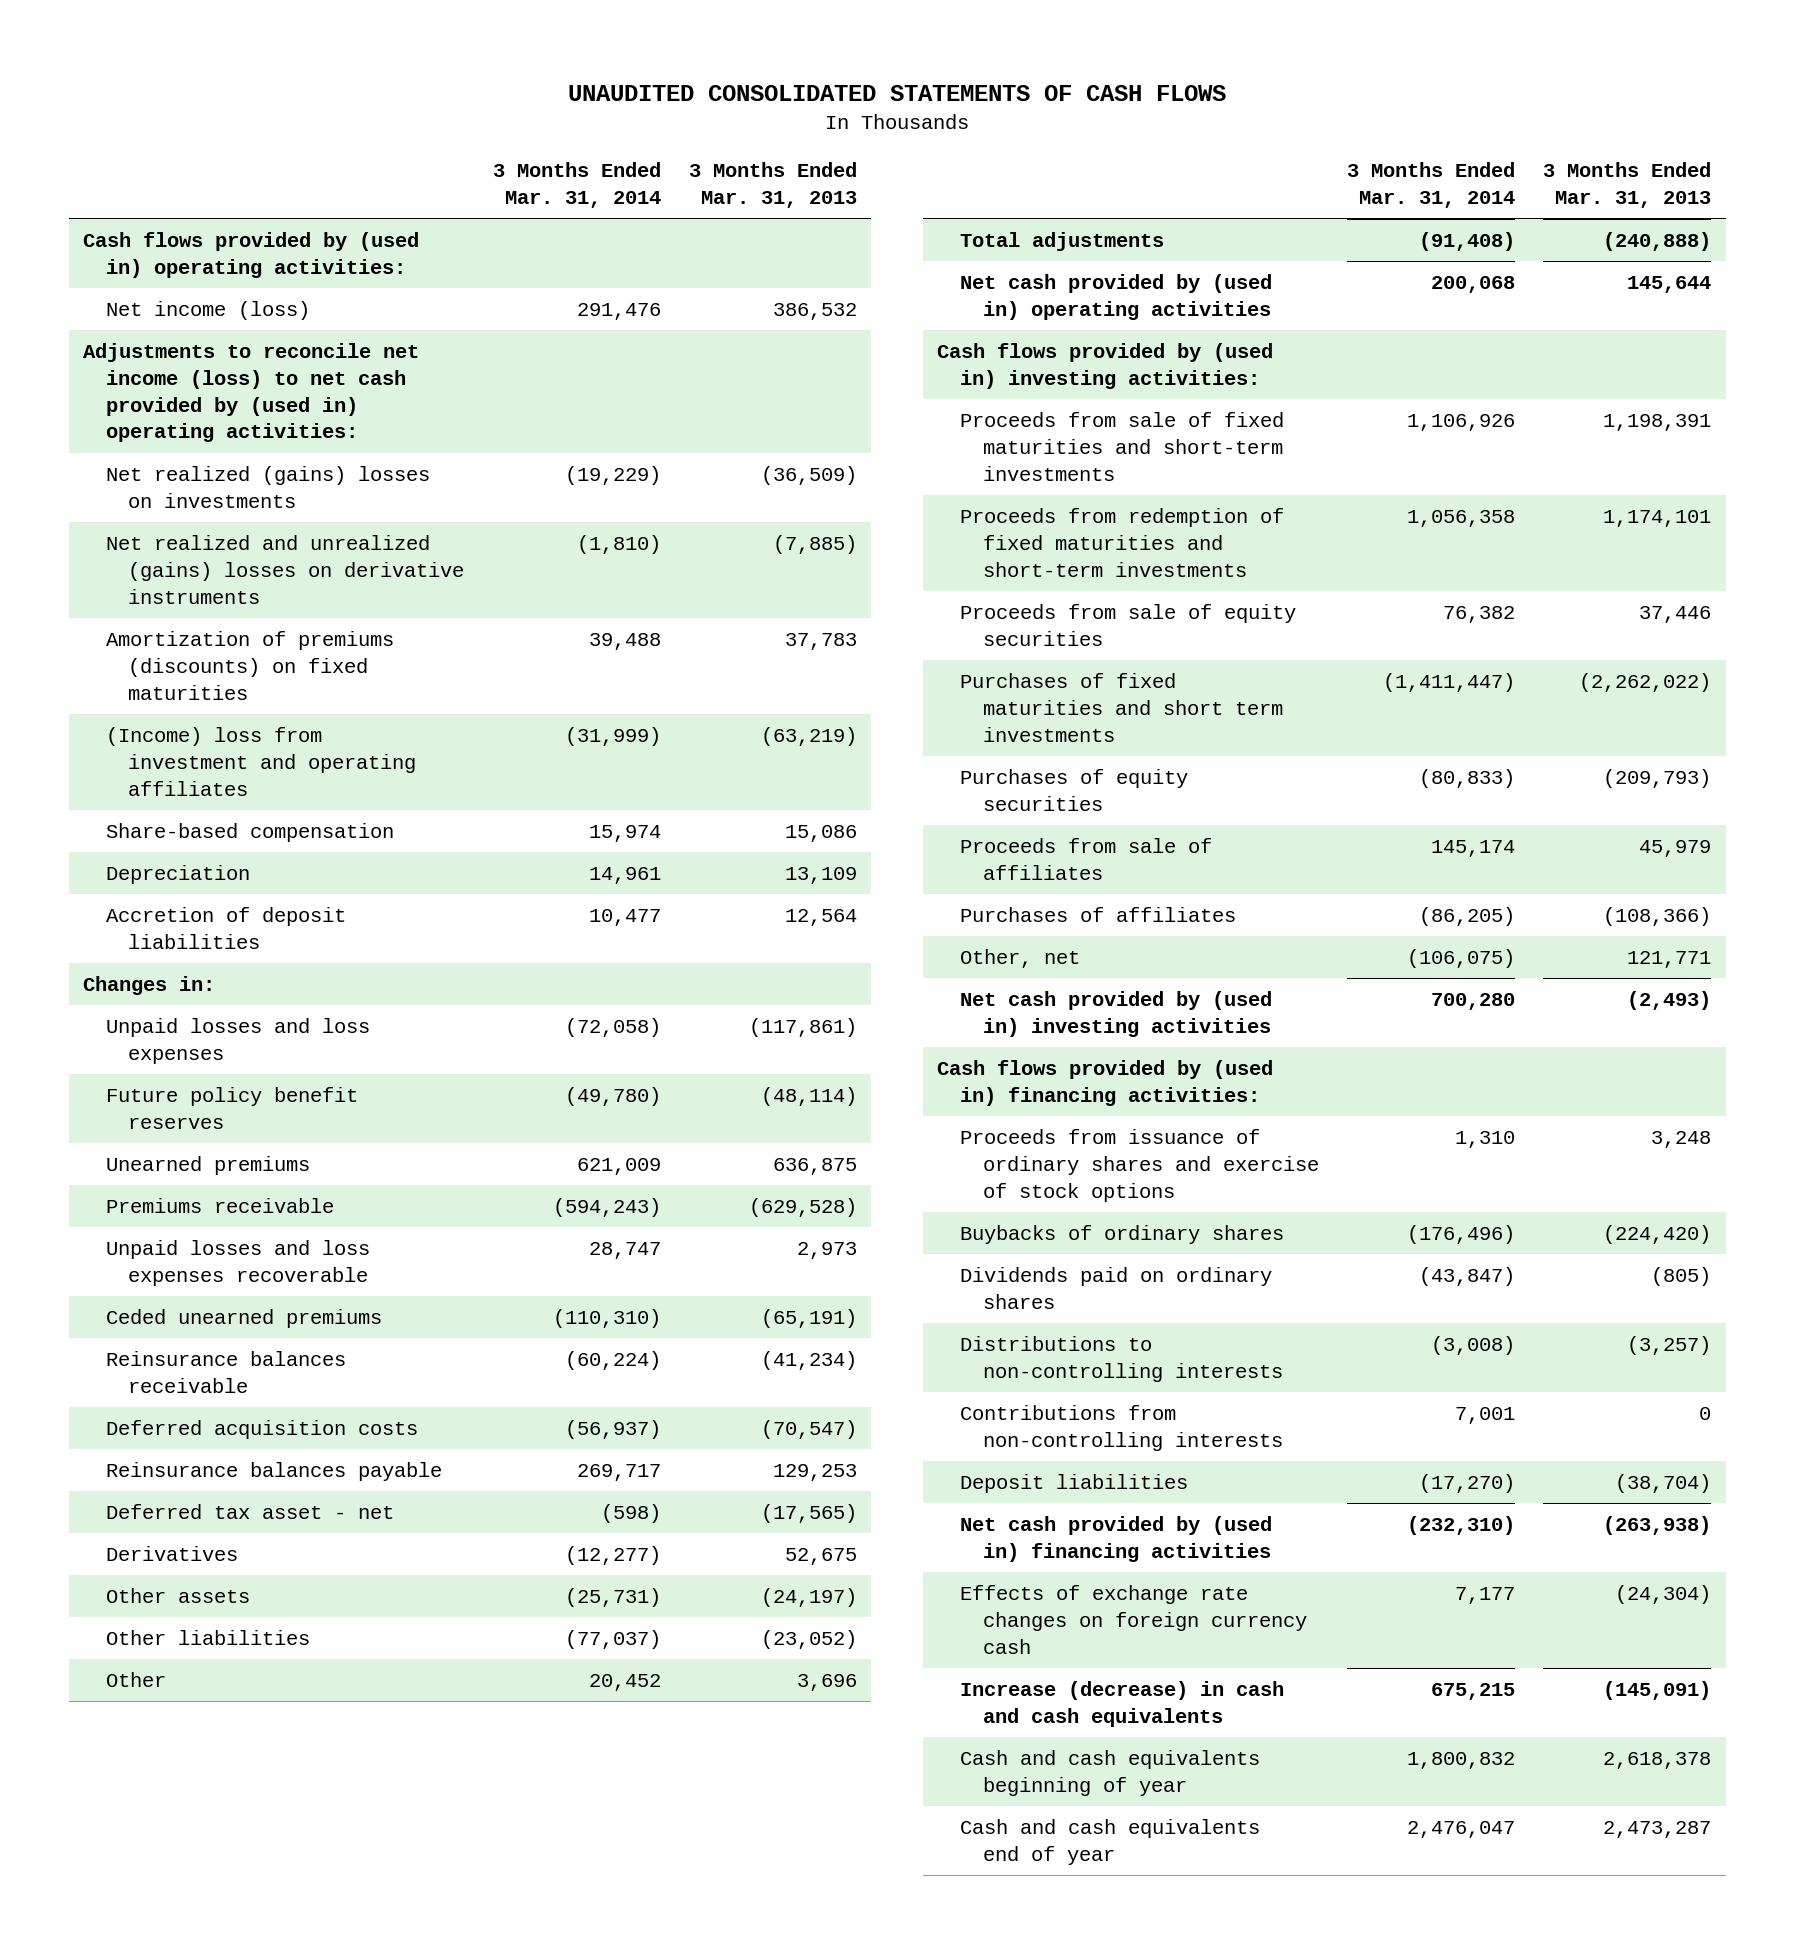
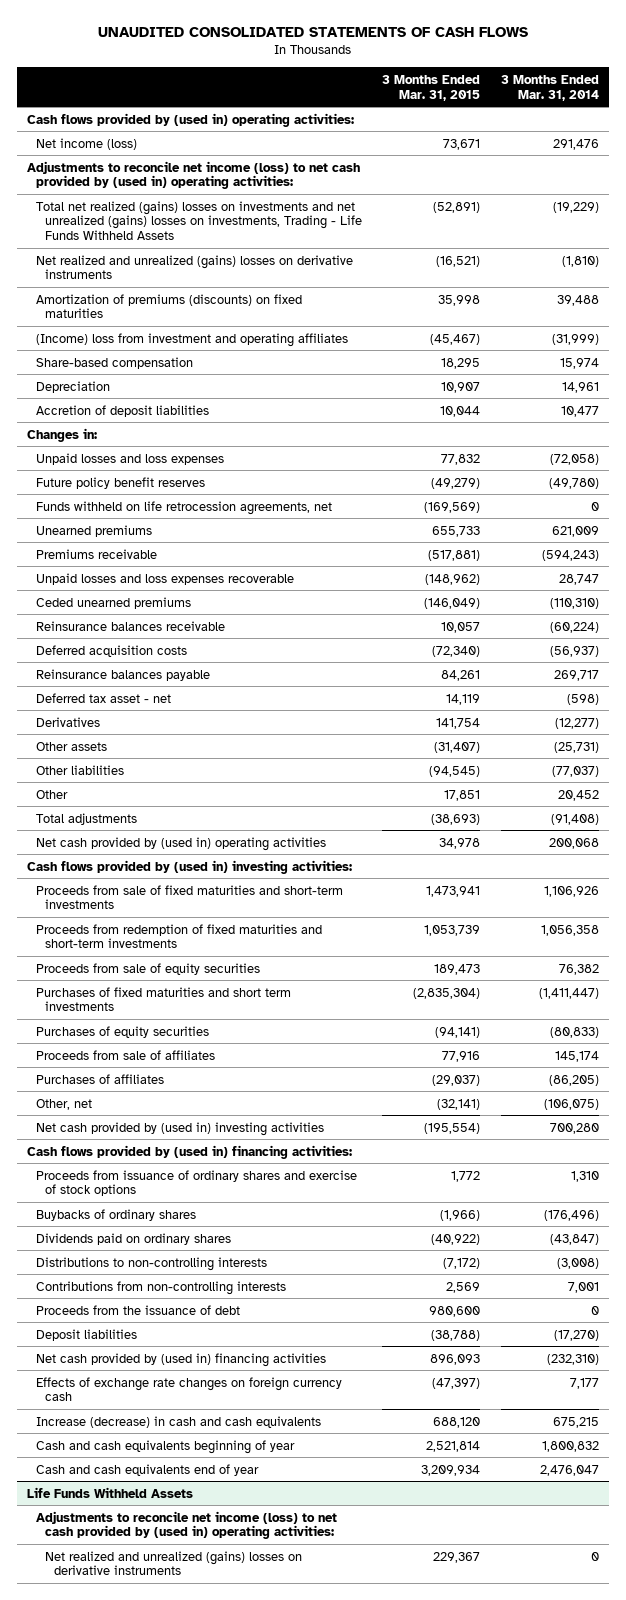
- | 3 Months Ended Mar. 31, 2014 | 3 Months Ended Mar. 31, 2013
+ | 3 Months Ended Mar. 31, 2015 | 3 Months Ended Mar. 31, 2014
- Net realized (gains) losses on investments | (19,229) | (36,509)
+ Total net realized (gains) losses on investments and net unrealized (gains) losses on investments, Trading - Life Funds Withheld Assets | (52,891) | (19,229)
+ Funds withheld on life retrocession agreements, net | (169,569) | 0
+ Proceeds from the issuance of debt | 980,600 | 0
+ Life Funds Withheld Assets
+ Adjustments to reconcile net income (loss) to net cash provided by (used in) operating activities:
+ Net realized and unrealized (gains) losses on derivative instruments | 229,367 | 0

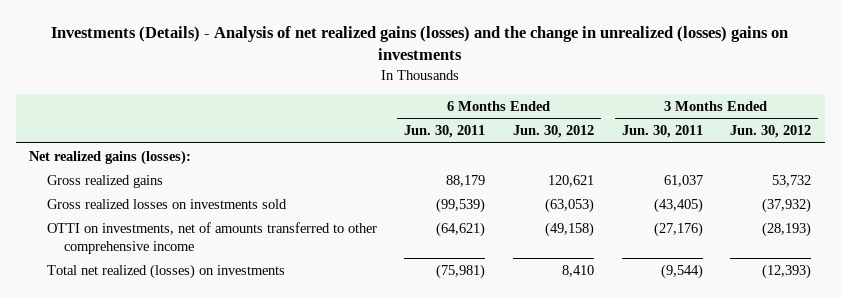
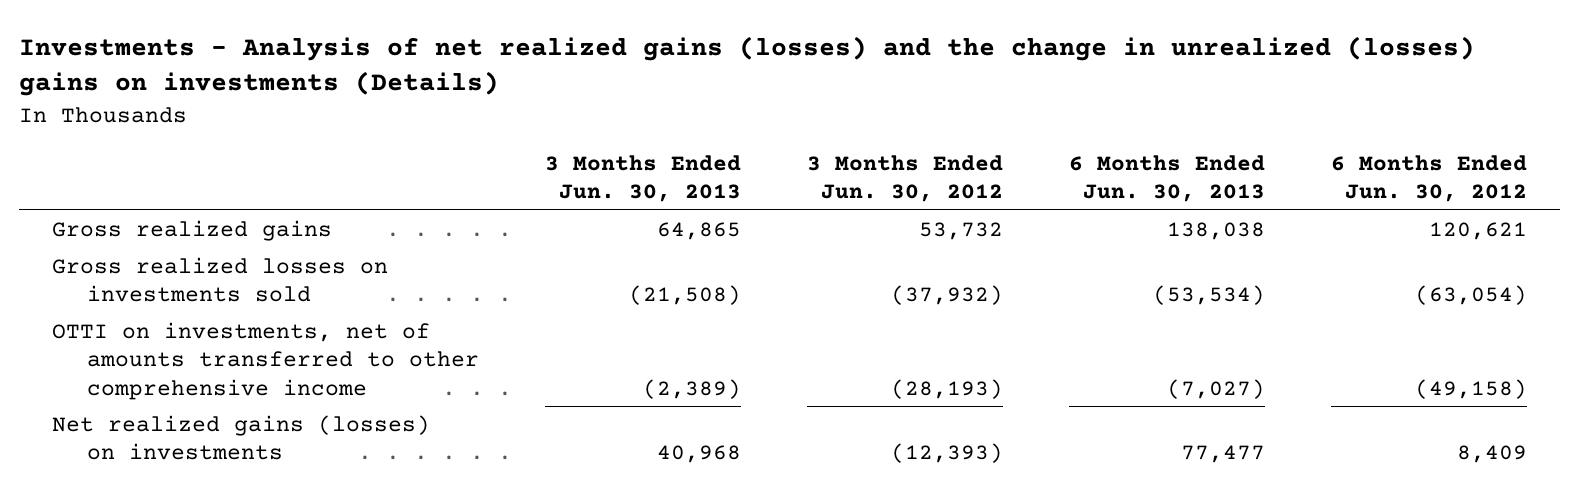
- Investments (Details) - Analysis of net realized gains (losses) and the change in unrealized (losses) gains on investments
+ Investments - Analysis of net realized gains (losses) and the change in unrealized (losses) gains on investments (Details)
- | 6 Months Ended Jun. 30, 2011 | 6 Months Ended Jun. 30, 2012 | 3 Months Ended Jun. 30, 2011 | 3 Months Ended Jun. 30, 2012
+ | 3 Months Ended Jun. 30, 2013 | 3 Months Ended Jun. 30, 2012 | 6 Months Ended Jun. 30, 2013 | 6 Months Ended Jun. 30, 2012
- Net realized gains (losses):
- Gross realized losses on investments sold | (99,539) | (63,053) | (43,405) | (37,932)
+ Gross realized losses on investments sold | (21,508) | (37,932) | (53,534) | (63,054)
- Total net realized (losses) on investments | (75,981) | 8,410 | (9,544) | (12,393)
+ Net realized gains (losses) on investments | 40,968 | (12,393) | 77,477 | 8,409

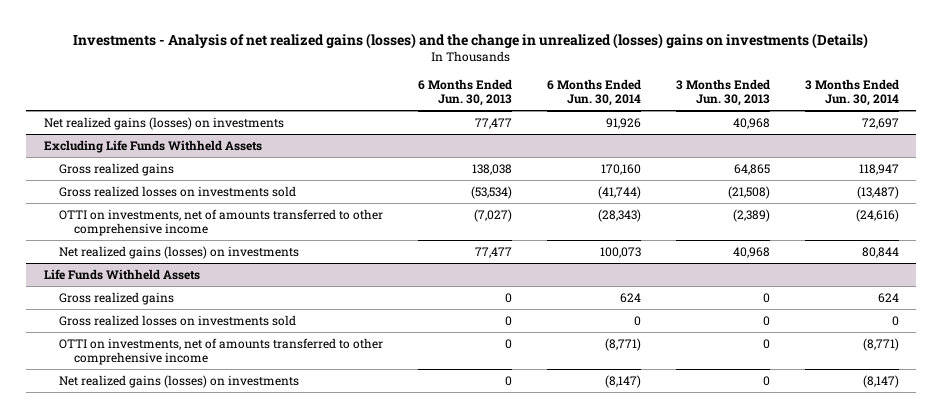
- | 3 Months Ended Jun. 30, 2013 | 3 Months Ended Jun. 30, 2012 | 6 Months Ended Jun. 30, 2013 | 6 Months Ended Jun. 30, 2012
+ | 6 Months Ended Jun. 30, 2013 | 6 Months Ended Jun. 30, 2014 | 3 Months Ended Jun. 30, 2013 | 3 Months Ended Jun. 30, 2014
+ Net realized gains (losses) on investments | 77,477 | 91,926 | 40,968 | 72,697
+ Excluding Life Funds Withheld Assets
+ Life Funds Withheld Assets
+ Gross realized gains | 0 | 624 | 0 | 624
+ Gross realized losses on investments sold | 0 | 0 | 0 | 0
+ OTTI on investments, net of amounts transferred to other comprehensive income | 0 | (8,771) | 0 | (8,771)
+ Net realized gains (losses) on investments | 0 | (8,147) | 0 | (8,147)

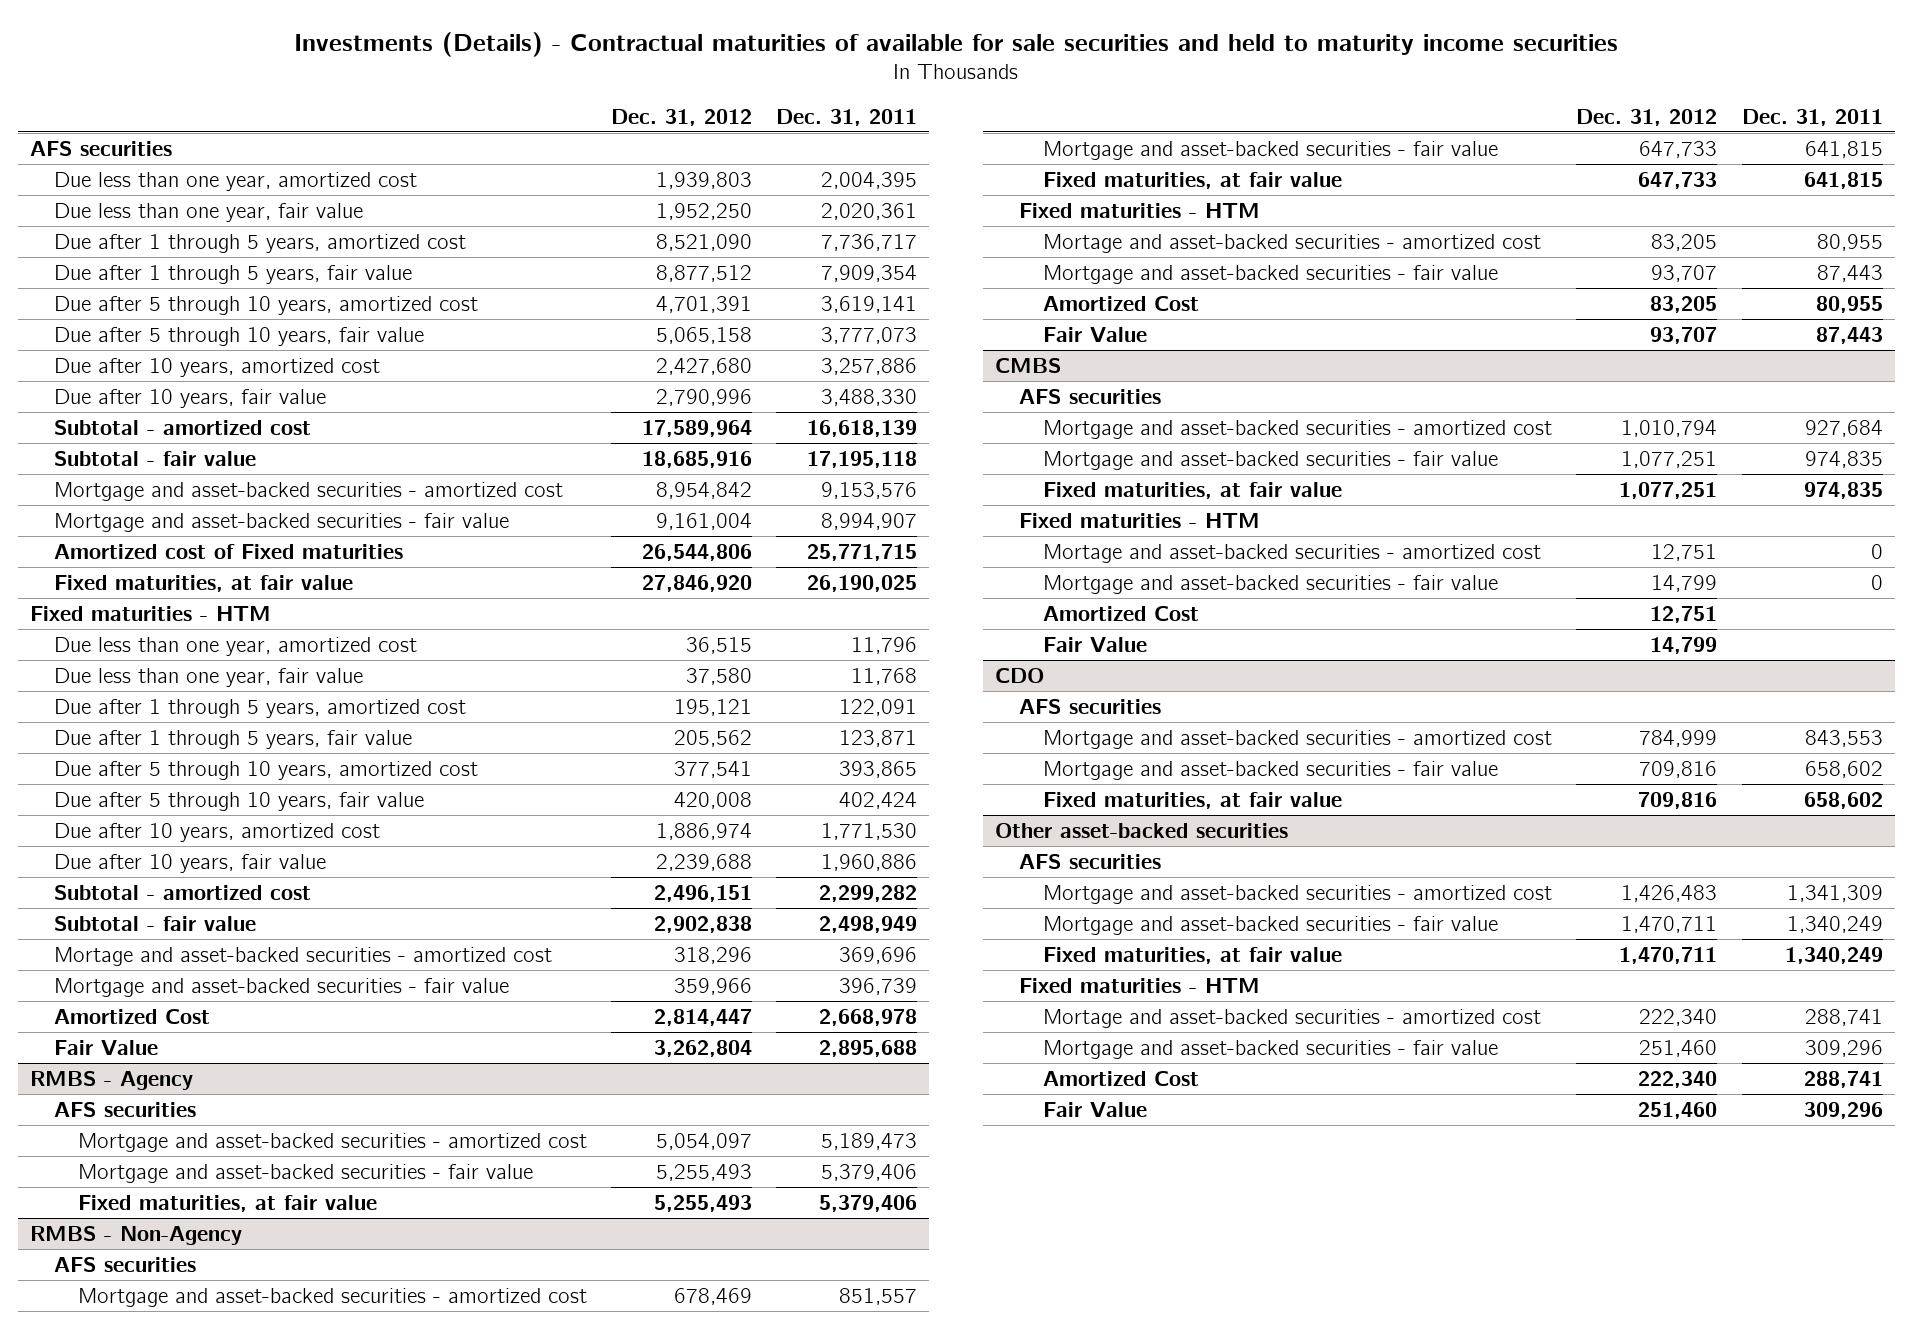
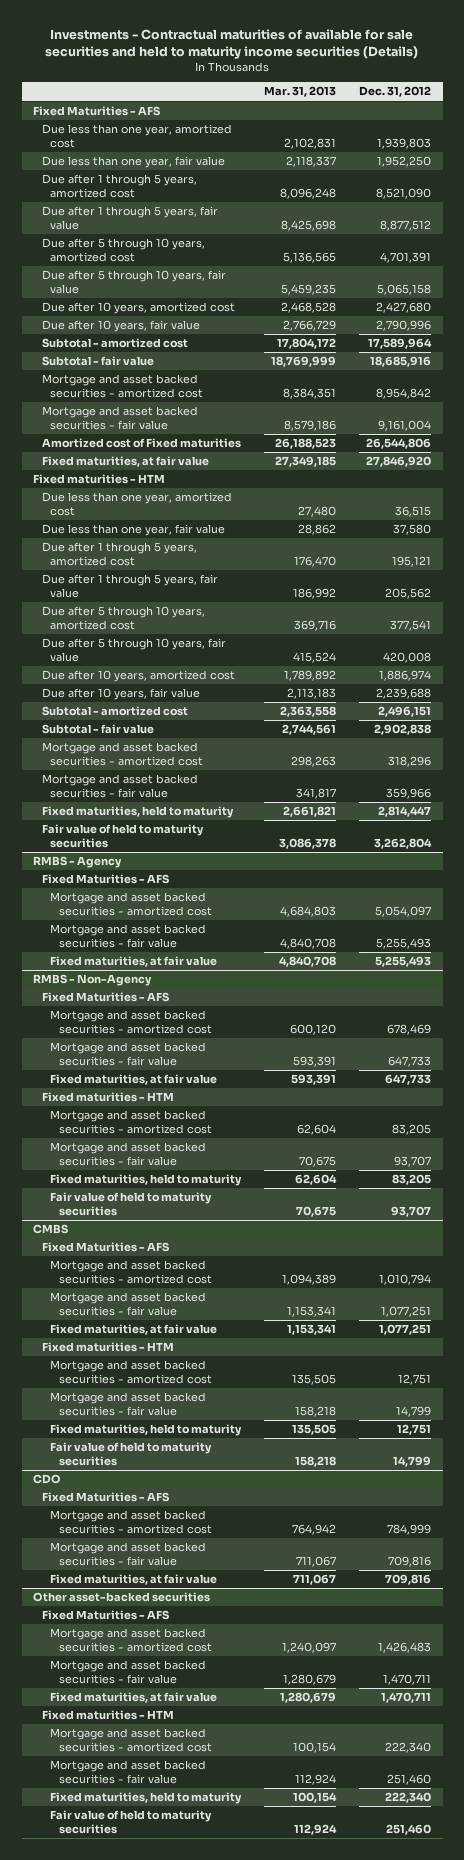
- Investments (Details) - Contractual maturities of available for sale securities and held to maturity income securities
+ Investments - Contractual maturities of available for sale securities and held to maturity income securities (Details)
- | Dec. 31, 2012 | Dec. 31, 2011
+ | Mar. 31, 2013 | Dec. 31, 2012
- AFS securities
+ Fixed Maturities - AFS
- Mortgage and asset-backed securities - amortized cost | 8,954,842 | 9,153,576
- Mortgage and asset-backed securities - fair value | 9,161,004 | 8,994,907
+ Mortgage and asset backed securities - amortized cost | 8,384,351 | 8,954,842
+ Mortgage and asset backed securities - fair value | 8,579,186 | 9,161,004
- Mortage and asset-backed securities - amortized cost | 318,296 | 369,696
- Mortgage and asset-backed securities - fair value | 359,966 | 396,739
- Amortized Cost | 2,814,447 | 2,668,978
- Fair Value | 3,262,804 | 2,895,688
+ Mortgage and asset backed securities - amortized cost | 298,263 | 318,296
+ Mortgage and asset backed securities - fair value | 341,817 | 359,966
+ Fixed maturities, held to maturity | 2,661,821 | 2,814,447
+ Fair value of held to maturity securities | 3,086,378 | 3,262,804
@ RMBS - Agency
- AFS securities
- Mortgage and asset-backed securities - amortized cost | 5,054,097 | 5,189,473
- Mortgage and asset-backed securities - fair value | 5,255,493 | 5,379,406
+ Fixed Maturities - AFS
+ Mortgage and asset backed securities - amortized cost | 4,684,803 | 5,054,097
+ Mortgage and asset backed securities - fair value | 4,840,708 | 5,255,493
@ RMBS - Non-Agency
- AFS securities
- Mortgage and asset-backed securities - amortized cost | 678,469 | 851,557
- Mortgage and asset-backed securities - fair value | 647,733 | 641,815
+ Fixed Maturities - AFS
+ Mortgage and asset backed securities - amortized cost | 600,120 | 678,469
+ Mortgage and asset backed securities - fair value | 593,391 | 647,733
- Mortage and asset-backed securities - amortized cost | 83,205 | 80,955
- Mortgage and asset-backed securities - fair value | 93,707 | 87,443
- Amortized Cost | 83,205 | 80,955
- Fair Value | 93,707 | 87,443
+ Mortgage and asset backed securities - amortized cost | 62,604 | 83,205
+ Mortgage and asset backed securities - fair value | 70,675 | 93,707
+ Fixed maturities, held to maturity | 62,604 | 83,205
+ Fair value of held to maturity securities | 70,675 | 93,707
@ CMBS
- AFS securities
- Mortgage and asset-backed securities - amortized cost | 1,010,794 | 927,684
- Mortgage and asset-backed securities - fair value | 1,077,251 | 974,835
+ Fixed Maturities - AFS
+ Mortgage and asset backed securities - amortized cost | 1,094,389 | 1,010,794
+ Mortgage and asset backed securities - fair value | 1,153,341 | 1,077,251
- Mortage and asset-backed securities - amortized cost | 12,751 | 0
- Mortgage and asset-backed securities - fair value | 14,799 | 0
- Amortized Cost | 12,751 |
- Fair Value | 14,799 |
+ Mortgage and asset backed securities - amortized cost | 135,505 | 12,751
+ Mortgage and asset backed securities - fair value | 158,218 | 14,799
+ Fixed maturities, held to maturity | 135,505 | 12,751
+ Fair value of held to maturity securities | 158,218 | 14,799
@ CDO
- AFS securities
- Mortgage and asset-backed securities - amortized cost | 784,999 | 843,553
- Mortgage and asset-backed securities - fair value | 709,816 | 658,602
+ Fixed Maturities - AFS
+ Mortgage and asset backed securities - amortized cost | 764,942 | 784,999
+ Mortgage and asset backed securities - fair value | 711,067 | 709,816
@ Other asset-backed securities
- AFS securities
- Mortgage and asset-backed securities - amortized cost | 1,426,483 | 1,341,309
- Mortgage and asset-backed securities - fair value | 1,470,711 | 1,340,249
+ Fixed Maturities - AFS
+ Mortgage and asset backed securities - amortized cost | 1,240,097 | 1,426,483
+ Mortgage and asset backed securities - fair value | 1,280,679 | 1,470,711
- Mortage and asset-backed securities - amortized cost | 222,340 | 288,741
- Mortgage and asset-backed securities - fair value | 251,460 | 309,296
- Amortized Cost | 222,340 | 288,741
- Fair Value | 251,460 | 309,296
+ Mortgage and asset backed securities - amortized cost | 100,154 | 222,340
+ Mortgage and asset backed securities - fair value | 112,924 | 251,460
+ Fixed maturities, held to maturity | 100,154 | 222,340
+ Fair value of held to maturity securities | 112,924 | 251,460

